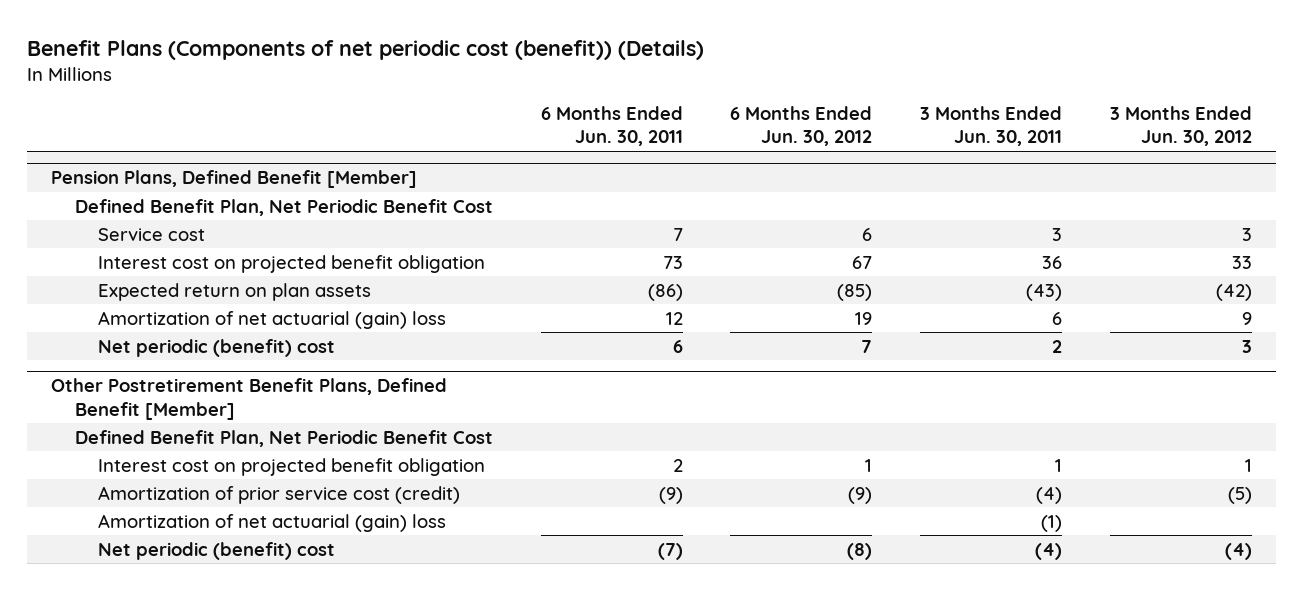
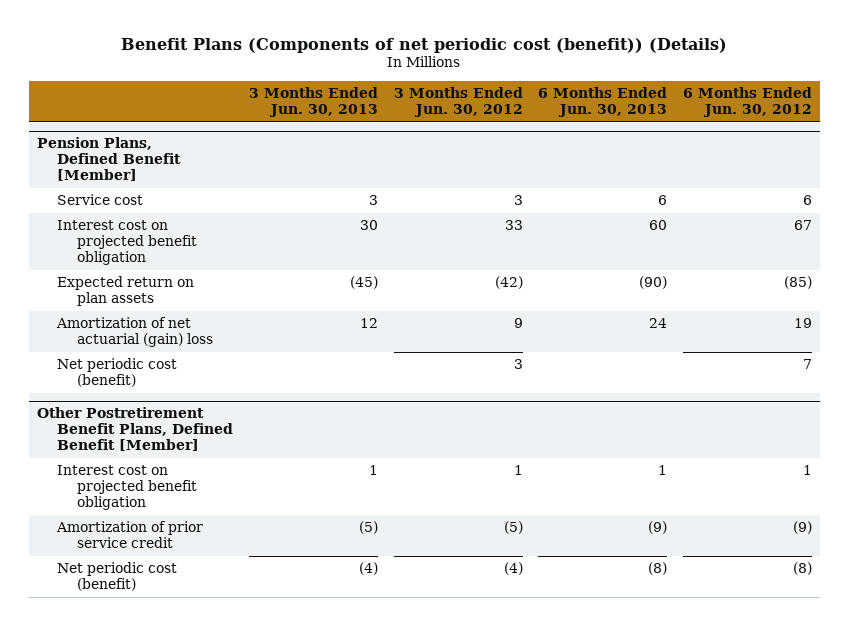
- | 6 Months Ended Jun. 30, 2011 | 6 Months Ended Jun. 30, 2012 | 3 Months Ended Jun. 30, 2011 | 3 Months Ended Jun. 30, 2012
+ | 3 Months Ended Jun. 30, 2013 | 3 Months Ended Jun. 30, 2012 | 6 Months Ended Jun. 30, 2013 | 6 Months Ended Jun. 30, 2012
@ Pension Plans, Defined Benefit [Member]
- Defined Benefit Plan, Net Periodic Benefit Cost
- Net periodic (benefit) cost | 6 | 7 | 2 | 3
+ Net periodic cost (benefit) | | 3 | | 7
@ Other Postretirement Benefit Plans, Defined Benefit [Member]
- Defined Benefit Plan, Net Periodic Benefit Cost
- Amortization of prior service cost (credit) | (9) | (9) | (4) | (5)
- Amortization of net actuarial (gain) loss | | | (1) |
- Net periodic (benefit) cost | (7) | (8) | (4) | (4)
+ Amortization of prior service credit | (5) | (5) | (9) | (9)
+ Net periodic cost (benefit) | (4) | (4) | (8) | (8)

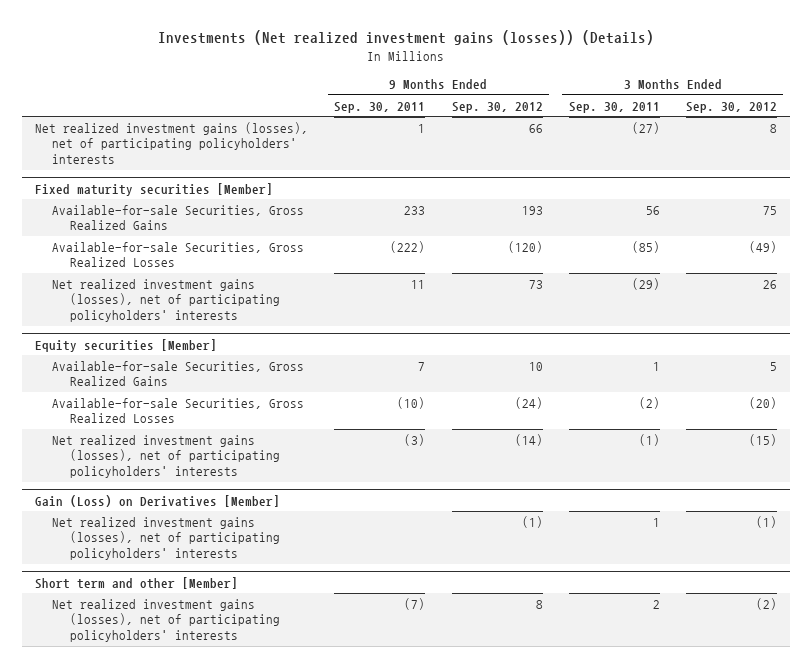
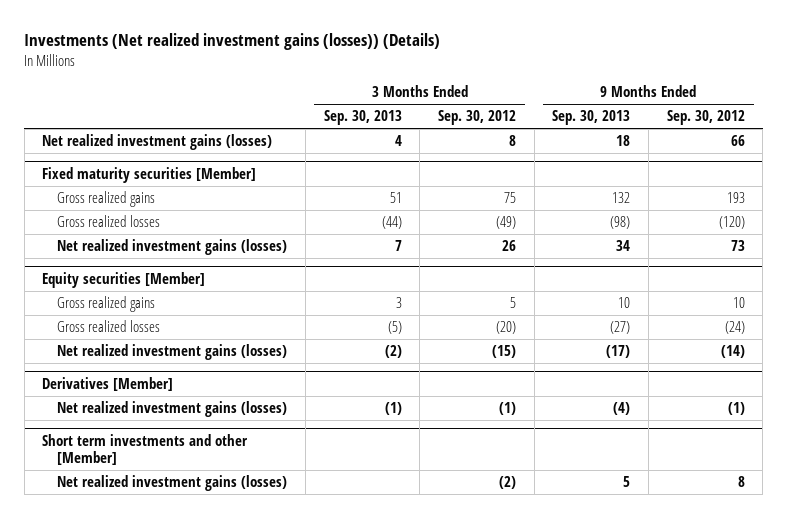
- | 9 Months Ended Sep. 30, 2011 | 9 Months Ended Sep. 30, 2012 | 3 Months Ended Sep. 30, 2011 | 3 Months Ended Sep. 30, 2012
+ | 3 Months Ended Sep. 30, 2013 | 3 Months Ended Sep. 30, 2012 | 9 Months Ended Sep. 30, 2013 | 9 Months Ended Sep. 30, 2012
- Net realized investment gains (losses), net of participating policyholders' interests | 1 | 66 | (27) | 8
+ Net realized investment gains (losses) | 4 | 8 | 18 | 66
@ Fixed maturity securities [Member]
- Available-for-sale Securities, Gross Realized Gains | 233 | 193 | 56 | 75
- Available-for-sale Securities, Gross Realized Losses | (222) | (120) | (85) | (49)
- Net realized investment gains (losses), net of participating policyholders' interests | 11 | 73 | (29) | 26
+ Gross realized gains | 51 | 75 | 132 | 193
+ Gross realized losses | (44) | (49) | (98) | (120)
+ Net realized investment gains (losses) | 7 | 26 | 34 | 73
@ Equity securities [Member]
- Available-for-sale Securities, Gross Realized Gains | 7 | 10 | 1 | 5
- Available-for-sale Securities, Gross Realized Losses | (10) | (24) | (2) | (20)
- Net realized investment gains (losses), net of participating policyholders' interests | (3) | (14) | (1) | (15)
- Gain (Loss) on Derivatives [Member]
- Net realized investment gains (losses), net of participating policyholders' interests | | (1) | 1 | (1)
- Short term and other [Member]
- Net realized investment gains (losses), net of participating policyholders' interests | (7) | 8 | 2 | (2)
@ Equity securities [Member]
+ Gross realized gains | 3 | 5 | 10 | 10
+ Gross realized losses | (5) | (20) | (27) | (24)
+ Net realized investment gains (losses) | (2) | (15) | (17) | (14)
+ Derivatives [Member]
+ Net realized investment gains (losses) | (1) | (1) | (4) | (1)
+ Short term investments and other [Member]
+ Net realized investment gains (losses) | | (2) | 5 | 8

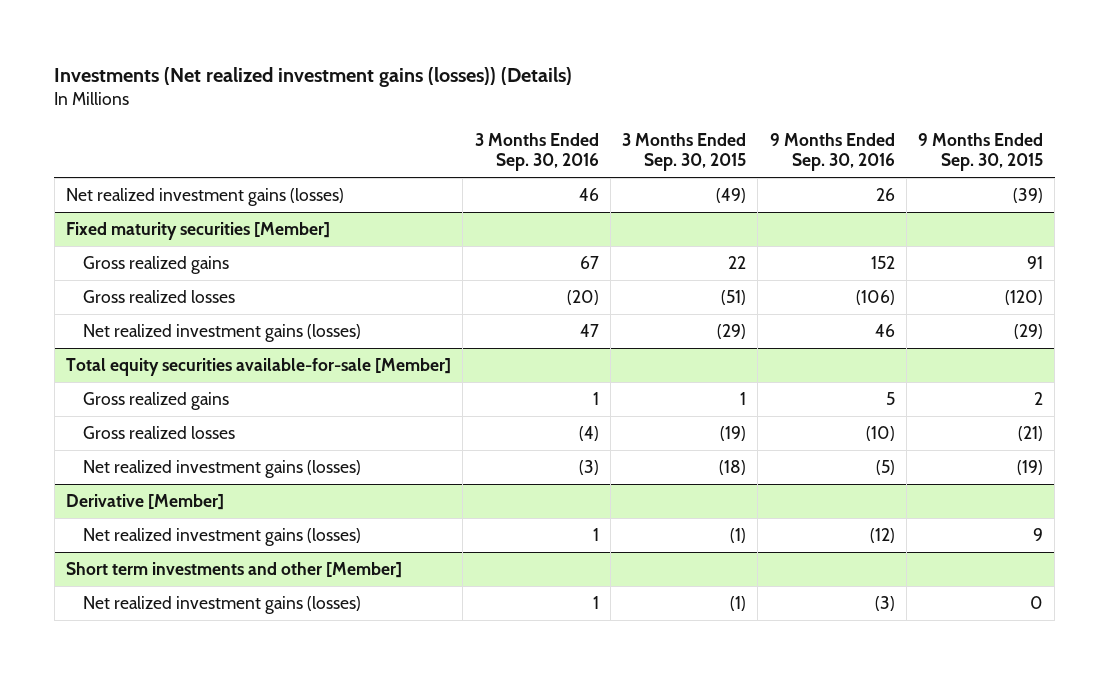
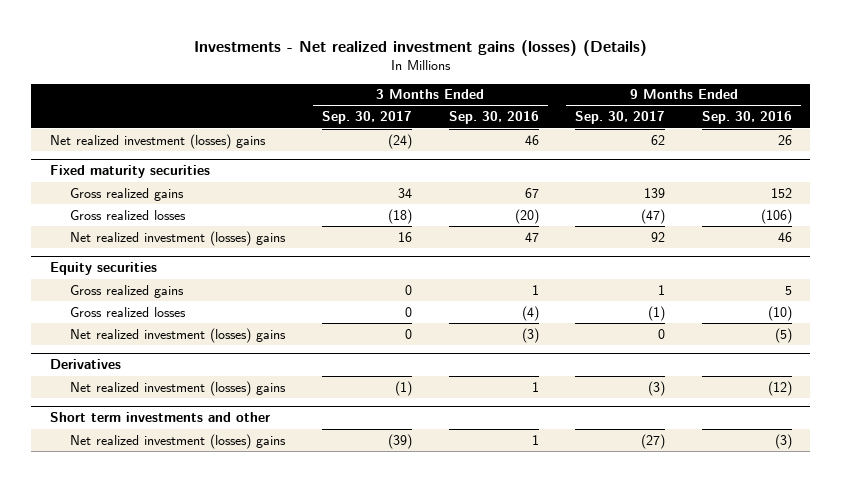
- Investments (Net realized investment gains (losses)) (Details)
+ Investments - Net realized investment gains (losses) (Details)
- | 3 Months Ended Sep. 30, 2016 | 3 Months Ended Sep. 30, 2015 | 9 Months Ended Sep. 30, 2016 | 9 Months Ended Sep. 30, 2015
+ | 3 Months Ended Sep. 30, 2017 | 3 Months Ended Sep. 30, 2016 | 9 Months Ended Sep. 30, 2017 | 9 Months Ended Sep. 30, 2016
- Net realized investment gains (losses) | 46 | (49) | 26 | (39)
- Fixed maturity securities [Member]
+ Net realized investment (losses) gains | (24) | 46 | 62 | 26
+ Fixed maturity securities
- Net realized investment gains (losses) | 47 | (29) | 46 | (29)
- Total equity securities available-for-sale [Member]
+ Net realized investment (losses) gains | 16 | 47 | 92 | 46
+ Equity securities
- Net realized investment gains (losses) | (3) | (18) | (5) | (19)
- Derivative [Member]
- Net realized investment gains (losses) | 1 | (1) | (12) | 9
- Short term investments and other [Member]
- Net realized investment gains (losses) | 1 | (1) | (3) | 0
+ Net realized investment (losses) gains | 0 | (3) | 0 | (5)
+ Derivatives
+ Net realized investment (losses) gains | (1) | 1 | (3) | (12)
+ Short term investments and other
+ Net realized investment (losses) gains | (39) | 1 | (27) | (3)

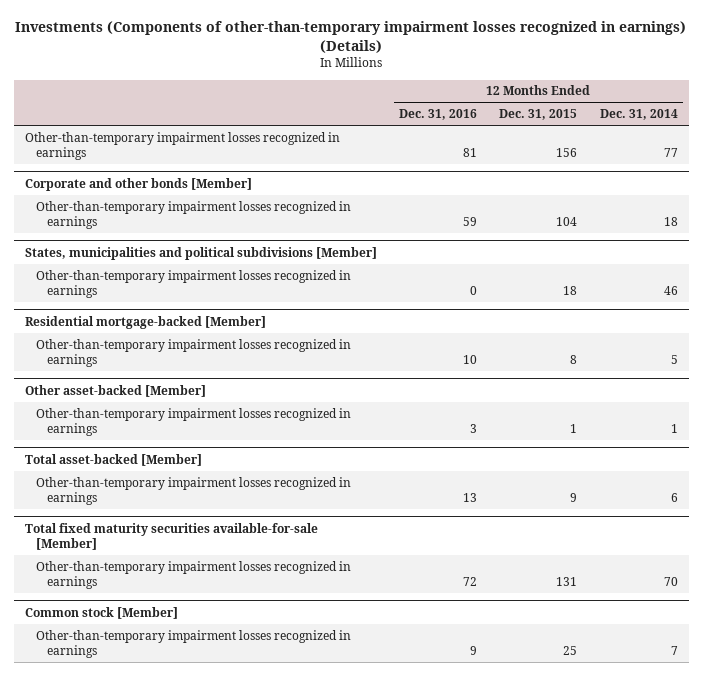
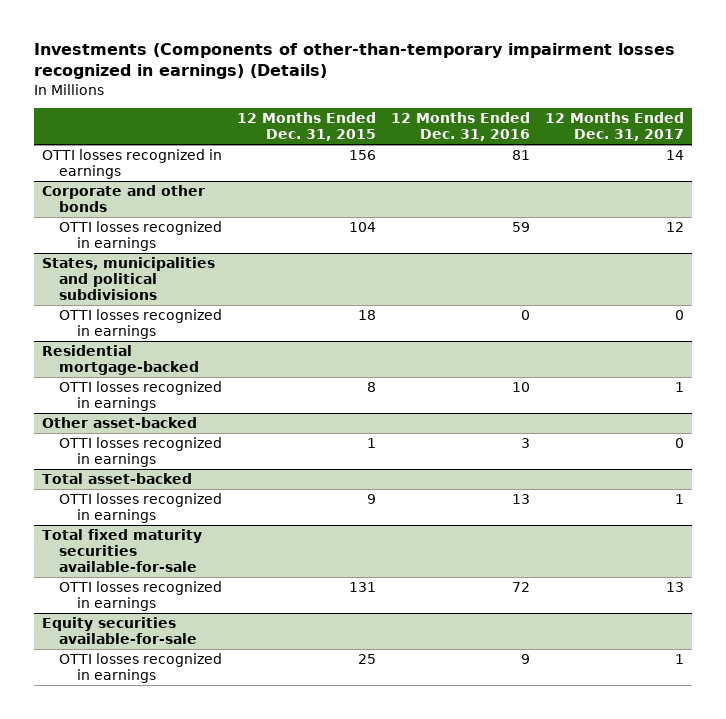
- | 12 Months Ended Dec. 31, 2016 | 12 Months Ended Dec. 31, 2015 | 12 Months Ended Dec. 31, 2014
+ | 12 Months Ended Dec. 31, 2015 | 12 Months Ended Dec. 31, 2016 | 12 Months Ended Dec. 31, 2017
- Other-than-temporary impairment losses recognized in earnings | 81 | 156 | 77
- Corporate and other bonds [Member]
- Other-than-temporary impairment losses recognized in earnings | 59 | 104 | 18
- States, municipalities and political subdivisions [Member]
- Other-than-temporary impairment losses recognized in earnings | 0 | 18 | 46
- Residential mortgage-backed [Member]
- Other-than-temporary impairment losses recognized in earnings | 10 | 8 | 5
- Other asset-backed [Member]
- Other-than-temporary impairment losses recognized in earnings | 3 | 1 | 1
- Total asset-backed [Member]
- Other-than-temporary impairment losses recognized in earnings | 13 | 9 | 6
- Total fixed maturity securities available-for-sale [Member]
- Other-than-temporary impairment losses recognized in earnings | 72 | 131 | 70
- Common stock [Member]
- Other-than-temporary impairment losses recognized in earnings | 9 | 25 | 7
+ OTTI losses recognized in earnings | 156 | 81 | 14
+ Corporate and other bonds
+ OTTI losses recognized in earnings | 104 | 59 | 12
+ States, municipalities and political subdivisions
+ OTTI losses recognized in earnings | 18 | 0 | 0
+ Residential mortgage-backed
+ OTTI losses recognized in earnings | 8 | 10 | 1
+ Other asset-backed
+ OTTI losses recognized in earnings | 1 | 3 | 0
+ Total asset-backed
+ OTTI losses recognized in earnings | 9 | 13 | 1
+ Total fixed maturity securities available-for-sale
+ OTTI losses recognized in earnings | 131 | 72 | 13
+ Equity securities available-for-sale
+ OTTI losses recognized in earnings | 25 | 9 | 1

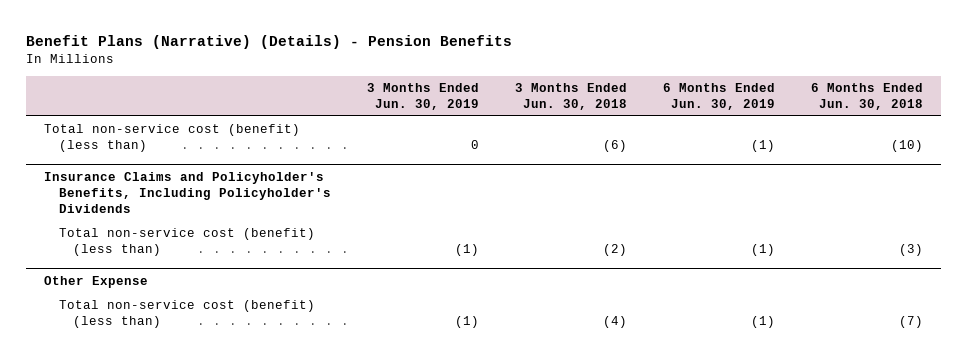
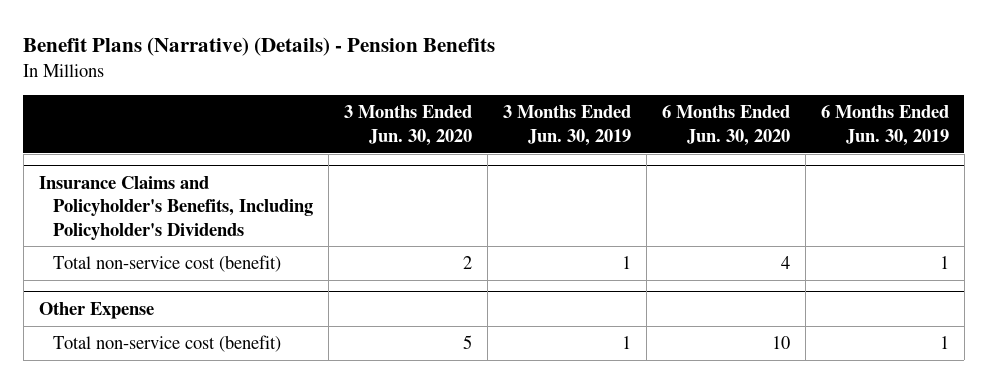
- | 3 Months Ended Jun. 30, 2019 | 3 Months Ended Jun. 30, 2018 | 6 Months Ended Jun. 30, 2019 | 6 Months Ended Jun. 30, 2018
+ | 3 Months Ended Jun. 30, 2020 | 3 Months Ended Jun. 30, 2019 | 6 Months Ended Jun. 30, 2020 | 6 Months Ended Jun. 30, 2019
- Total non-service cost (benefit) (less than) | 0 | (6) | (1) | (10)
@ Insurance Claims and Policyholder's Benefits, Including Policyholder's Dividends
- Total non-service cost (benefit) (less than) | (1) | (2) | (1) | (3)
+ Total non-service cost (benefit) | 2 | 1 | 4 | 1
@ Other Expense
- Total non-service cost (benefit) (less than) | (1) | (4) | (1) | (7)
+ Total non-service cost (benefit) | 5 | 1 | 10 | 1

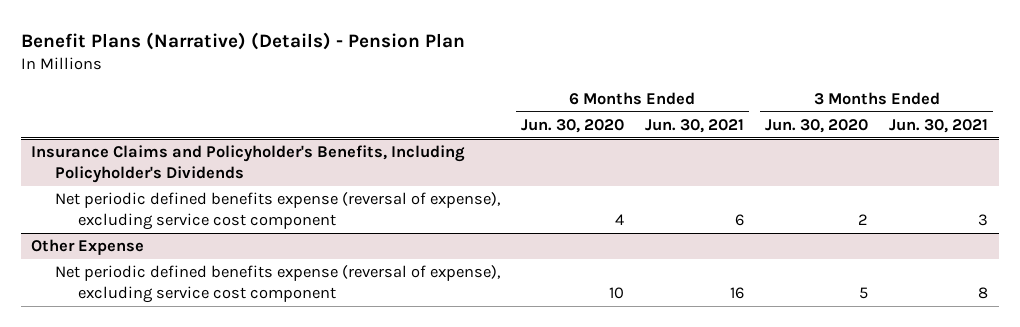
- Benefit Plans (Narrative) (Details) - Pension Benefits
+ Benefit Plans (Narrative) (Details) - Pension Plan
- | 3 Months Ended Jun. 30, 2020 | 3 Months Ended Jun. 30, 2019 | 6 Months Ended Jun. 30, 2020 | 6 Months Ended Jun. 30, 2019
+ | 6 Months Ended Jun. 30, 2020 | 6 Months Ended Jun. 30, 2021 | 3 Months Ended Jun. 30, 2020 | 3 Months Ended Jun. 30, 2021
@ Insurance Claims and Policyholder's Benefits, Including Policyholder's Dividends
- Total non-service cost (benefit) | 2 | 1 | 4 | 1
+ Net periodic defined benefits expense (reversal of expense), excluding service cost component | 4 | 6 | 2 | 3
@ Other Expense
- Total non-service cost (benefit) | 5 | 1 | 10 | 1
+ Net periodic defined benefits expense (reversal of expense), excluding service cost component | 10 | 16 | 5 | 8

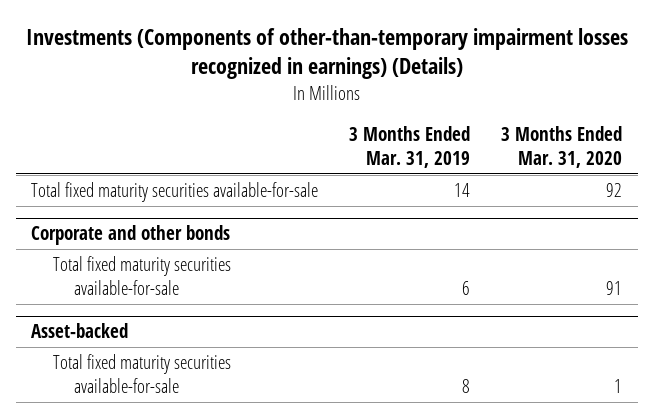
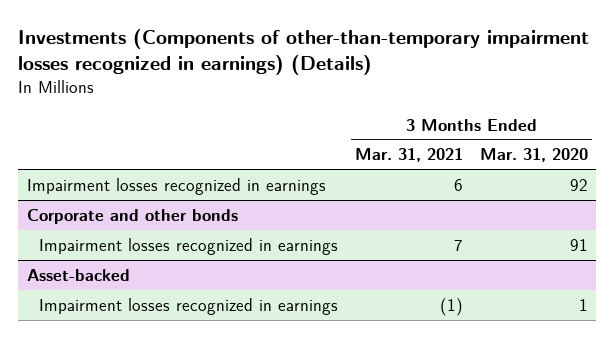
- | 3 Months Ended Mar. 31, 2019 | 3 Months Ended Mar. 31, 2020
+ | 3 Months Ended Mar. 31, 2021 | 3 Months Ended Mar. 31, 2020
- Total fixed maturity securities available-for-sale | 14 | 92
+ Impairment losses recognized in earnings | 6 | 92
@ Corporate and other bonds
- Total fixed maturity securities available-for-sale | 6 | 91
+ Impairment losses recognized in earnings | 7 | 91
@ Asset-backed
- Total fixed maturity securities available-for-sale | 8 | 1
+ Impairment losses recognized in earnings | (1) | 1

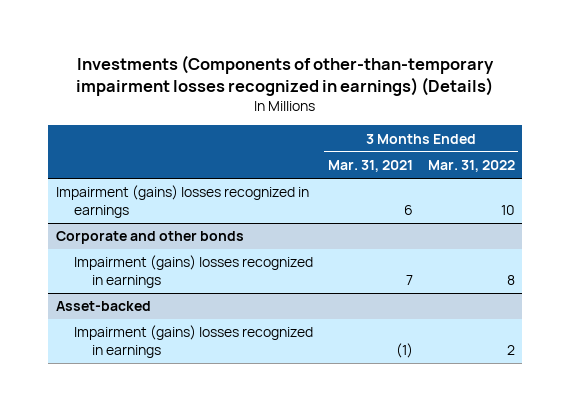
- | 3 Months Ended Mar. 31, 2021 | 3 Months Ended Mar. 31, 2020
+ | 3 Months Ended Mar. 31, 2021 | 3 Months Ended Mar. 31, 2022
- Impairment losses recognized in earnings | 6 | 92
+ Impairment (gains) losses recognized in earnings | 6 | 10
@ Corporate and other bonds
- Impairment losses recognized in earnings | 7 | 91
+ Impairment (gains) losses recognized in earnings | 7 | 8
@ Asset-backed
- Impairment losses recognized in earnings | (1) | 1
+ Impairment (gains) losses recognized in earnings | (1) | 2

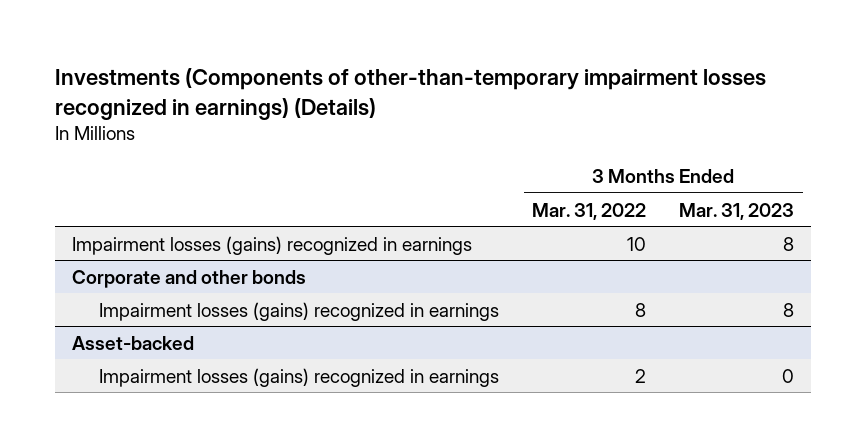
- | 3 Months Ended Mar. 31, 2021 | 3 Months Ended Mar. 31, 2022
+ | 3 Months Ended Mar. 31, 2022 | 3 Months Ended Mar. 31, 2023
- Impairment (gains) losses recognized in earnings | 6 | 10
+ Impairment losses (gains) recognized in earnings | 10 | 8
@ Corporate and other bonds
- Impairment (gains) losses recognized in earnings | 7 | 8
+ Impairment losses (gains) recognized in earnings | 8 | 8
@ Asset-backed
- Impairment (gains) losses recognized in earnings | (1) | 2
+ Impairment losses (gains) recognized in earnings | 2 | 0

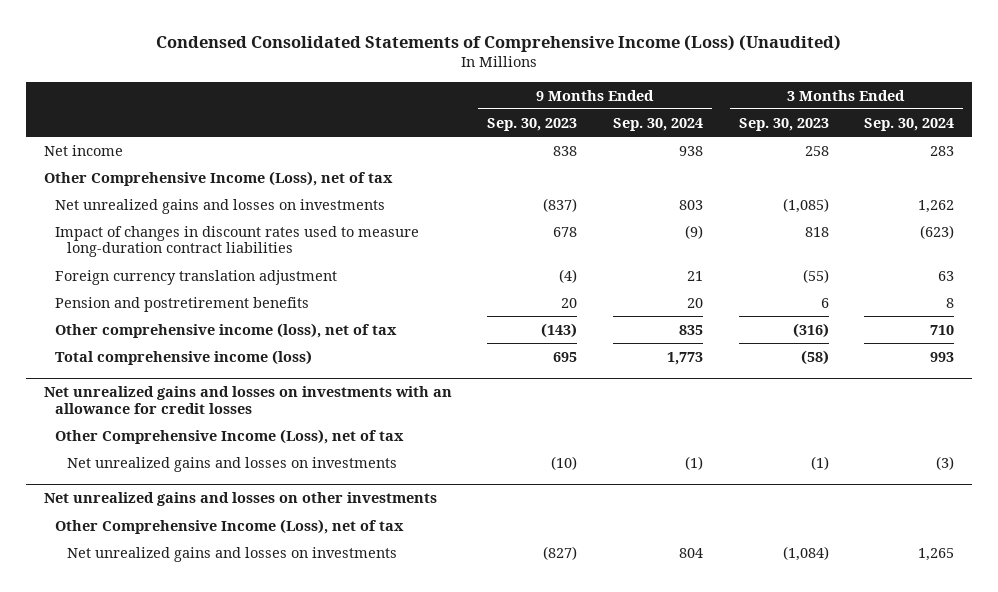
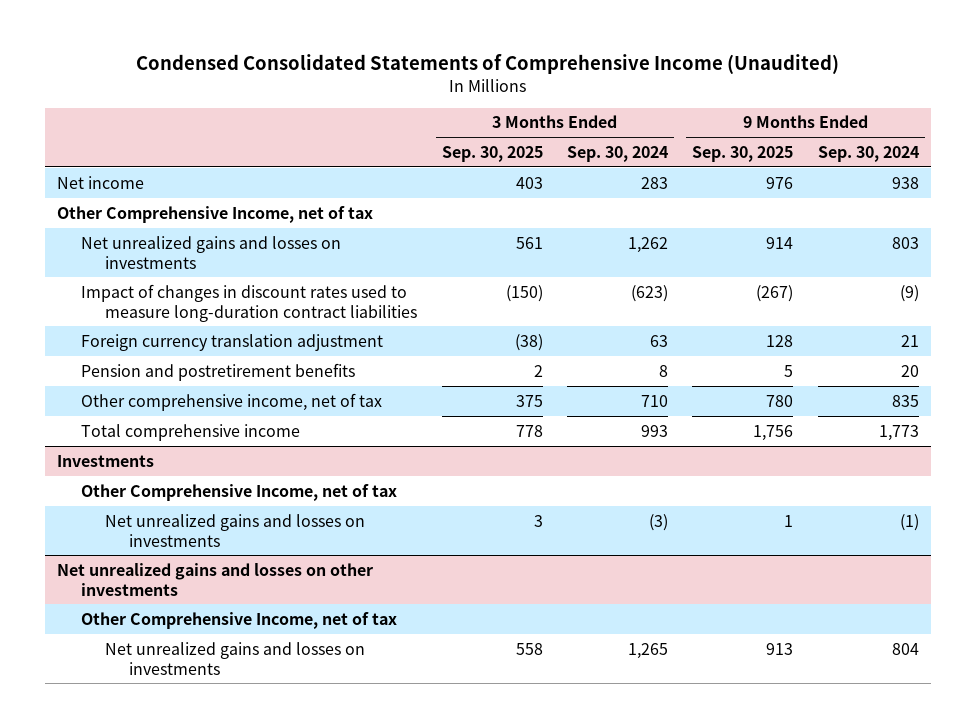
- Condensed Consolidated Statements of Comprehensive Income (Loss) (Unaudited)
+ Condensed Consolidated Statements of Comprehensive Income (Unaudited)
- | 9 Months Ended Sep. 30, 2023 | 9 Months Ended Sep. 30, 2024 | 3 Months Ended Sep. 30, 2023 | 3 Months Ended Sep. 30, 2024
+ | 3 Months Ended Sep. 30, 2025 | 3 Months Ended Sep. 30, 2024 | 9 Months Ended Sep. 30, 2025 | 9 Months Ended Sep. 30, 2024
- Other Comprehensive Income (Loss), net of tax
+ Other Comprehensive Income, net of tax
- Other comprehensive income (loss), net of tax | (143) | 835 | (316) | 710
- Total comprehensive income (loss) | 695 | 1,773 | (58) | 993
- Net unrealized gains and losses on investments with an allowance for credit losses
- Other Comprehensive Income (Loss), net of tax
+ Other comprehensive income, net of tax | 375 | 710 | 780 | 835
+ Total comprehensive income | 778 | 993 | 1,756 | 1,773
+ Investments
+ Other Comprehensive Income, net of tax
@ Net unrealized gains and losses on other investments
- Other Comprehensive Income (Loss), net of tax
+ Other Comprehensive Income, net of tax

